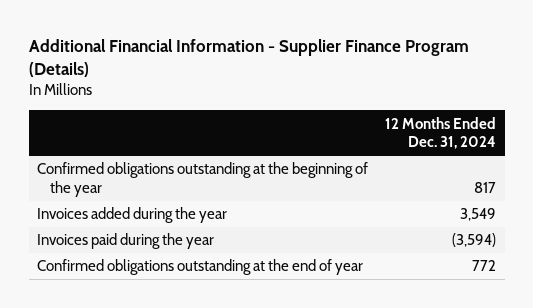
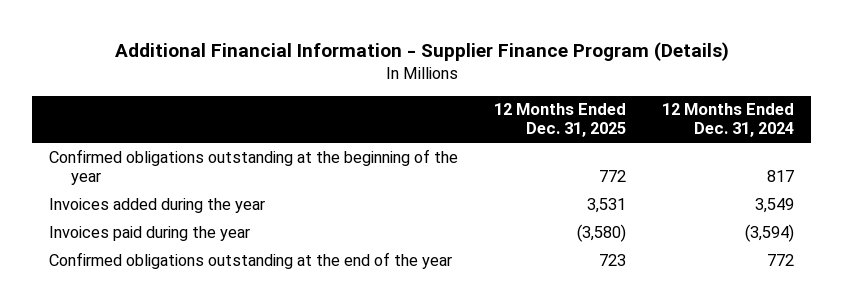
- | 12 Months Ended Dec. 31, 2024
+ | 12 Months Ended Dec. 31, 2025 | 12 Months Ended Dec. 31, 2024
- Confirmed obligations outstanding at the end of year | 772
+ Confirmed obligations outstanding at the end of the year | 723 | 772

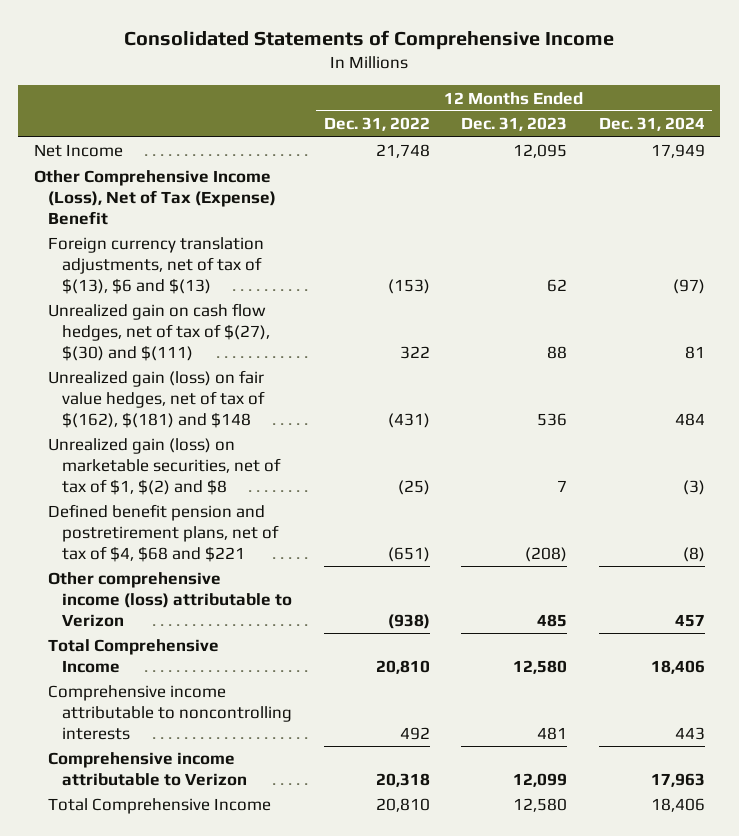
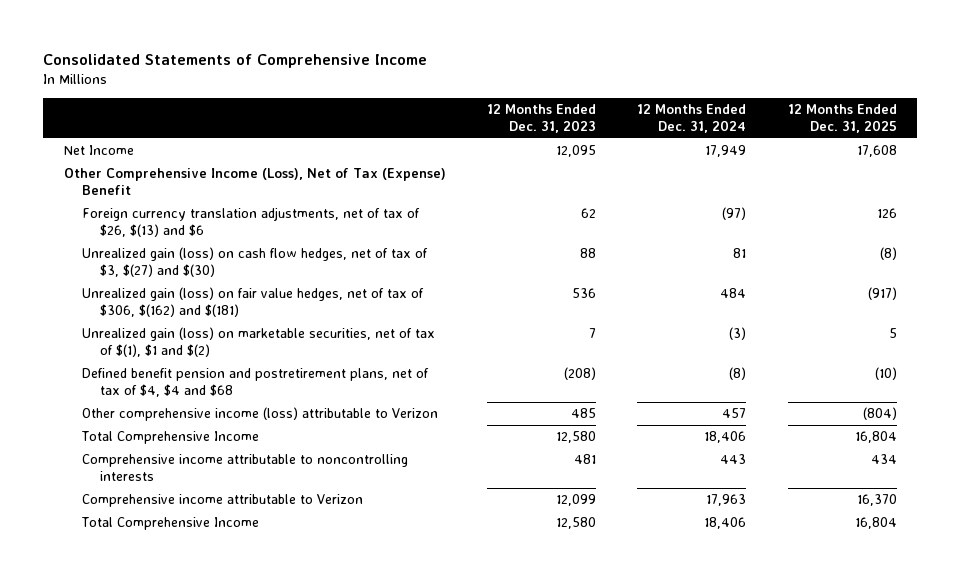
- | 12 Months Ended Dec. 31, 2022 | 12 Months Ended Dec. 31, 2023 | 12 Months Ended Dec. 31, 2024
+ | 12 Months Ended Dec. 31, 2023 | 12 Months Ended Dec. 31, 2024 | 12 Months Ended Dec. 31, 2025
- Foreign currency translation adjustments, net of tax of $(13), $6 and $(13) | (153) | 62 | (97)
- Unrealized gain on cash flow hedges, net of tax of $(27), $(30) and $(111) | 322 | 88 | 81
- Unrealized gain (loss) on fair value hedges, net of tax of $(162), $(181) and $148 | (431) | 536 | 484
- Unrealized gain (loss) on marketable securities, net of tax of $1, $(2) and $8 | (25) | 7 | (3)
- Defined benefit pension and postretirement plans, net of tax of $4, $68 and $221 | (651) | (208) | (8)
+ Foreign currency translation adjustments, net of tax of $26, $(13) and $6 | 62 | (97) | 126
+ Unrealized gain (loss) on cash flow hedges, net of tax of $3, $(27) and $(30) | 88 | 81 | (8)
+ Unrealized gain (loss) on fair value hedges, net of tax of $306, $(162) and $(181) | 536 | 484 | (917)
+ Unrealized gain (loss) on marketable securities, net of tax of $(1), $1 and $(2) | 7 | (3) | 5
+ Defined benefit pension and postretirement plans, net of tax of $4, $4 and $68 | (208) | (8) | (10)

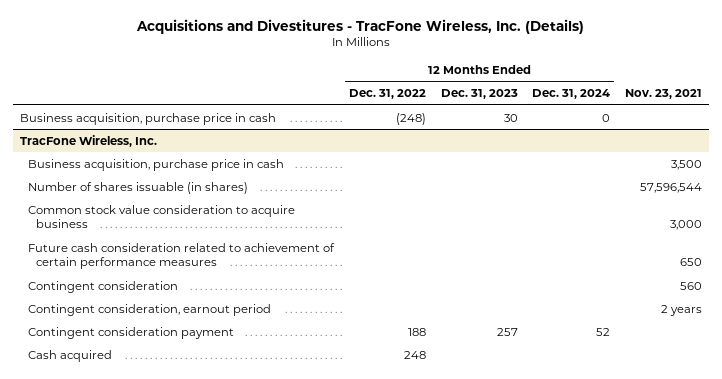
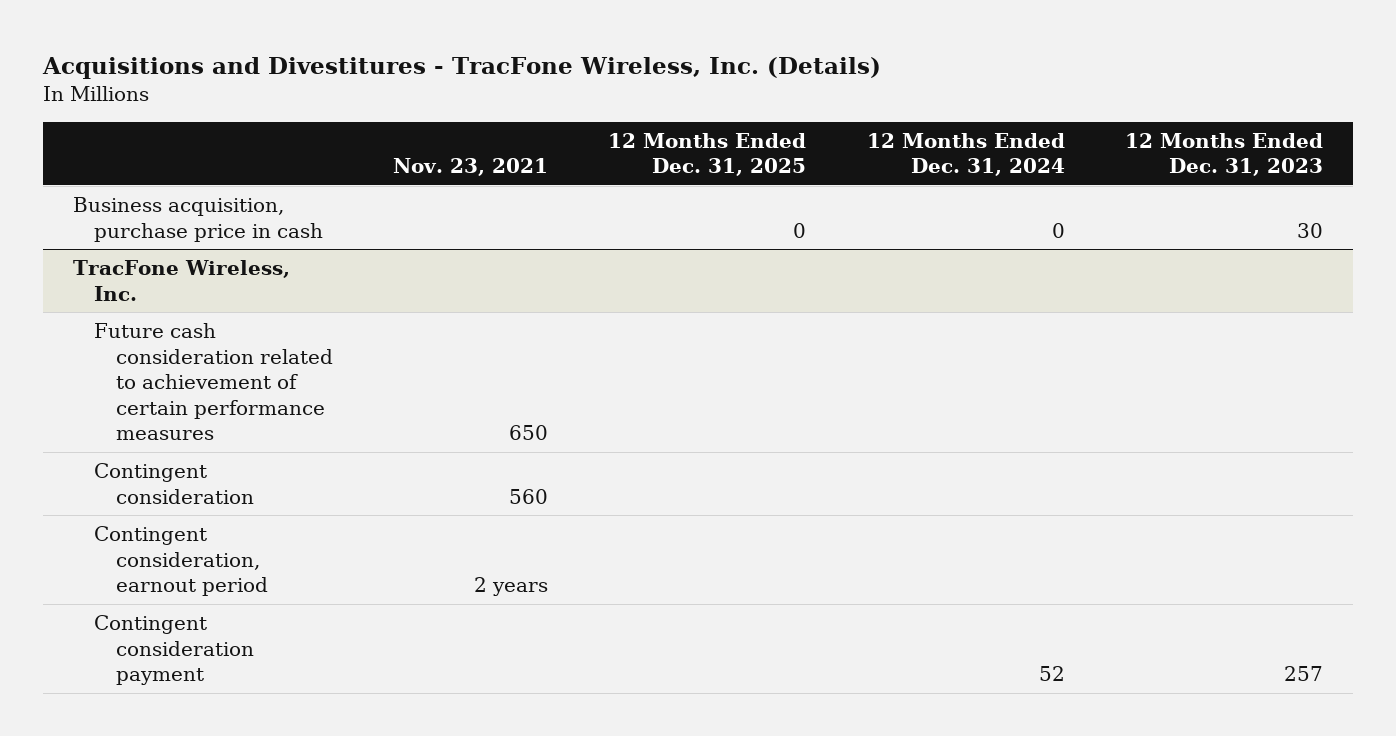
- | 12 Months Ended Dec. 31, 2022 | 12 Months Ended Dec. 31, 2023 | 12 Months Ended Dec. 31, 2024 | Nov. 23, 2021
+ | Nov. 23, 2021 | 12 Months Ended Dec. 31, 2025 | 12 Months Ended Dec. 31, 2024 | 12 Months Ended Dec. 31, 2023
@ TracFone Wireless, Inc.
- Business acquisition, purchase price in cash | | | | 3,500
- Number of shares issuable (in shares) | | | | 57,596,544
- Common stock value consideration to acquire business | | | | 3,000
- Cash acquired | 248 | | |

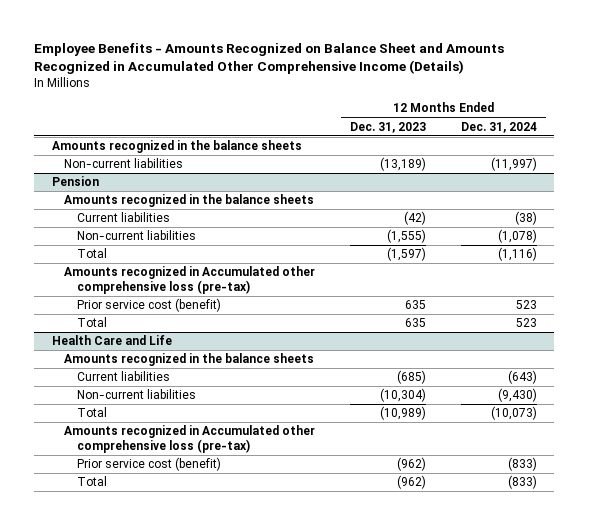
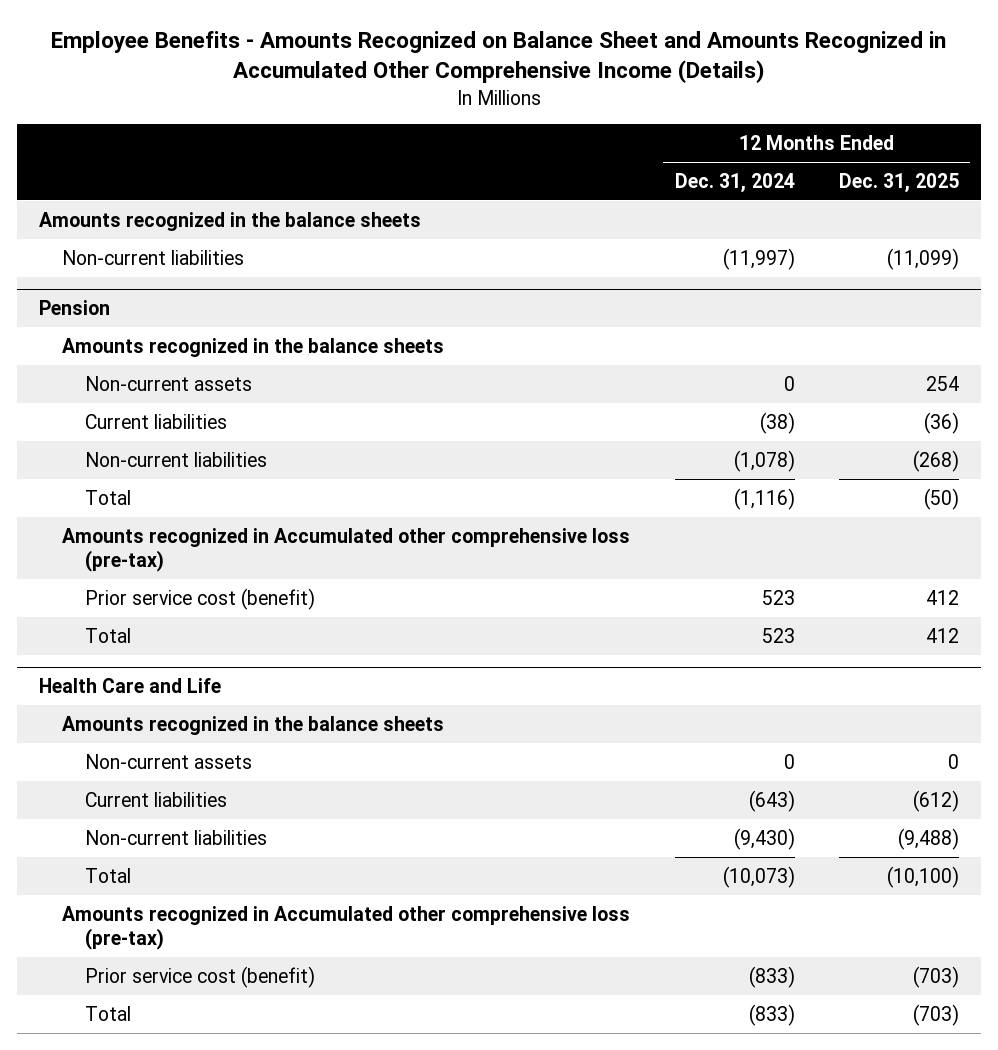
- | 12 Months Ended Dec. 31, 2023 | 12 Months Ended Dec. 31, 2024
+ | 12 Months Ended Dec. 31, 2024 | 12 Months Ended Dec. 31, 2025
@ Pension
+ Non-current assets | 0 | 254
@ Health Care and Life
+ Non-current assets | 0 | 0

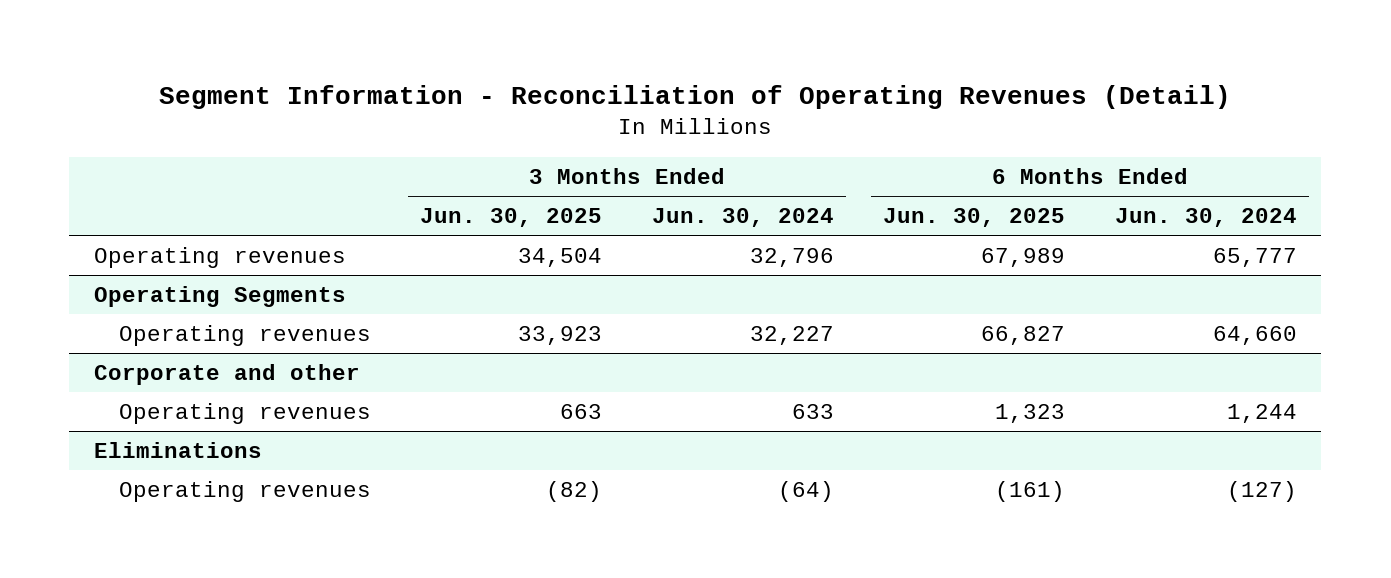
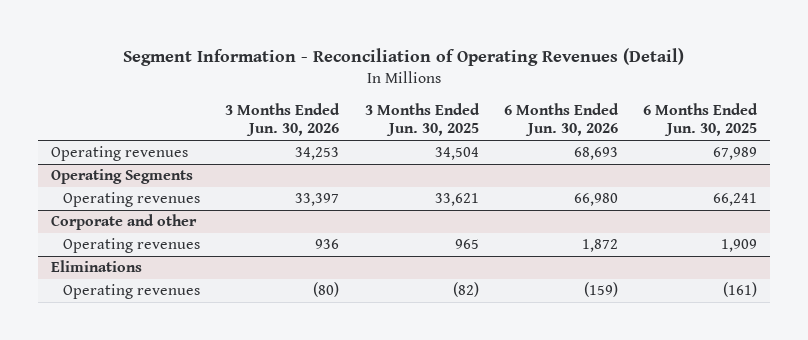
- | 3 Months Ended Jun. 30, 2025 | 3 Months Ended Jun. 30, 2024 | 6 Months Ended Jun. 30, 2025 | 6 Months Ended Jun. 30, 2024
+ | 3 Months Ended Jun. 30, 2026 | 3 Months Ended Jun. 30, 2025 | 6 Months Ended Jun. 30, 2026 | 6 Months Ended Jun. 30, 2025
@ Operating Segments
- Operating revenues | 33,923 | 32,227 | 66,827 | 64,660
+ Operating revenues | 33,397 | 33,621 | 66,980 | 66,241
@ Corporate and other
- Operating revenues | 663 | 633 | 1,323 | 1,244
+ Operating revenues | 936 | 965 | 1,872 | 1,909

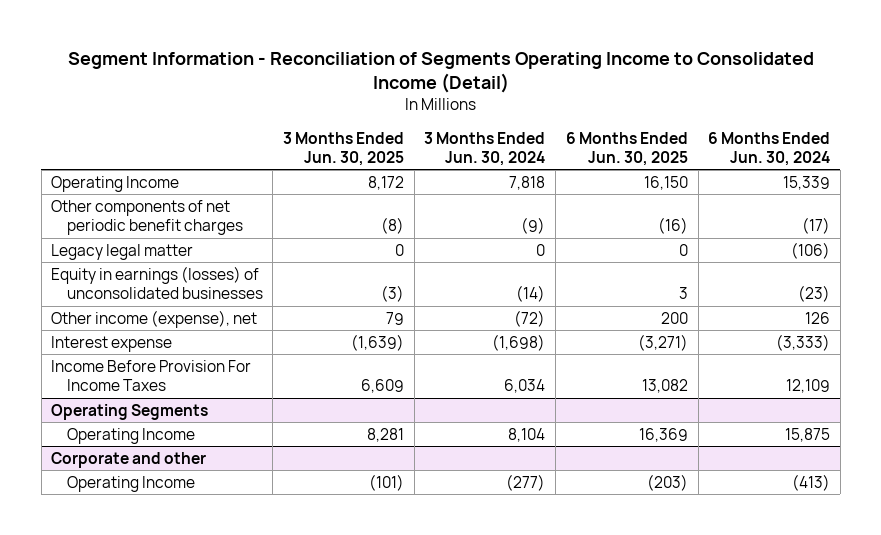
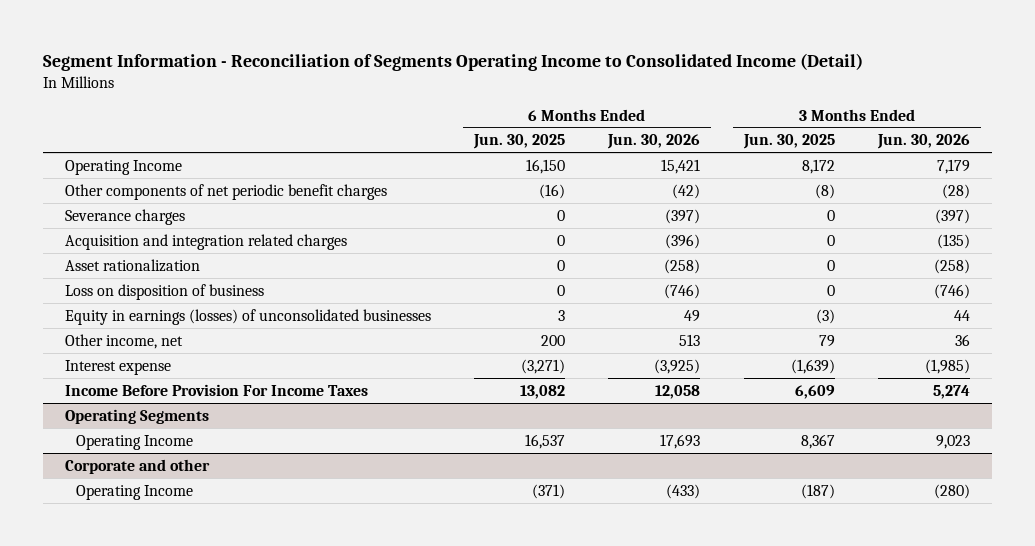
- | 3 Months Ended Jun. 30, 2025 | 3 Months Ended Jun. 30, 2024 | 6 Months Ended Jun. 30, 2025 | 6 Months Ended Jun. 30, 2024
+ | 6 Months Ended Jun. 30, 2025 | 6 Months Ended Jun. 30, 2026 | 3 Months Ended Jun. 30, 2025 | 3 Months Ended Jun. 30, 2026
- Legacy legal matter | 0 | 0 | 0 | (106)
+ Severance charges | 0 | (397) | 0 | (397)
+ Acquisition and integration related charges | 0 | (396) | 0 | (135)
+ Asset rationalization | 0 | (258) | 0 | (258)
+ Loss on disposition of business | 0 | (746) | 0 | (746)
- Other income (expense), net | 79 | (72) | 200 | 126
+ Other income, net | 200 | 513 | 79 | 36
@ Operating Segments
- Operating Income | 8,281 | 8,104 | 16,369 | 15,875
+ Operating Income | 16,537 | 17,693 | 8,367 | 9,023
@ Corporate and other
- Operating Income | (101) | (277) | (203) | (413)
+ Operating Income | (371) | (433) | (187) | (280)

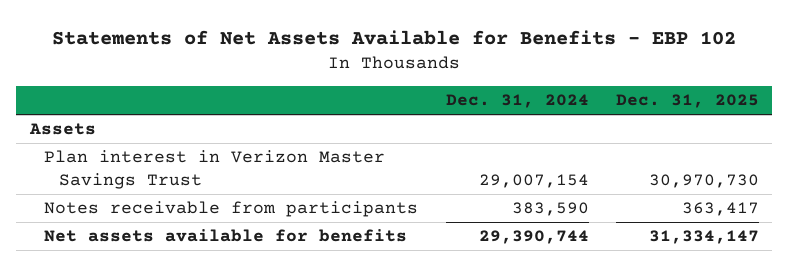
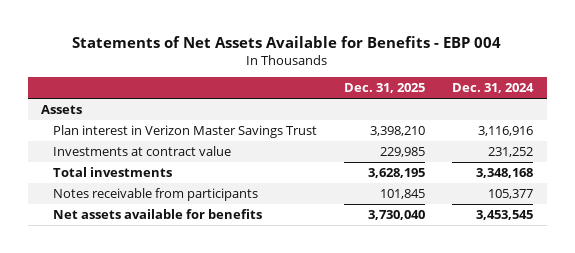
- Statements of Net Assets Available for Benefits - EBP 102
+ Statements of Net Assets Available for Benefits - EBP 004
- | Dec. 31, 2024 | Dec. 31, 2025
+ | Dec. 31, 2025 | Dec. 31, 2024
- Plan interest in Verizon Master Savings Trust | 29,007,154 | 30,970,730
- Notes receivable from participants | 383,590 | 363,417
- Net assets available for benefits | 29,390,744 | 31,334,147
+ Plan interest in Verizon Master Savings Trust | 3,398,210 | 3,116,916
+ Investments at contract value | 229,985 | 231,252
+ Total investments | 3,628,195 | 3,348,168
+ Notes receivable from participants | 101,845 | 105,377
+ Net assets available for benefits | 3,730,040 | 3,453,545

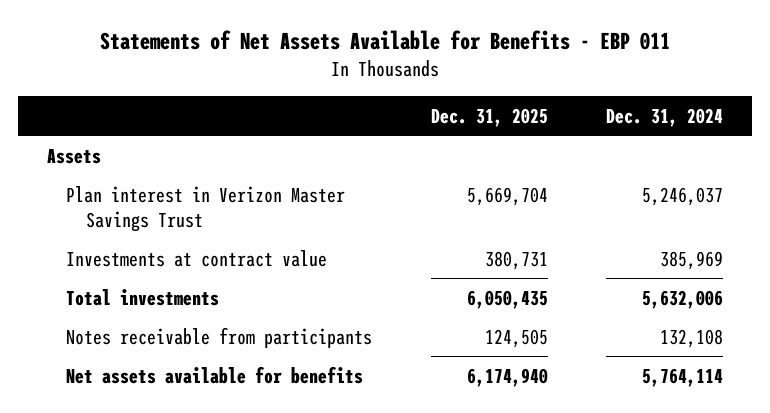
- Statements of Net Assets Available for Benefits - EBP 004
+ Statements of Net Assets Available for Benefits - EBP 011
- Plan interest in Verizon Master Savings Trust | 3,398,210 | 3,116,916
- Investments at contract value | 229,985 | 231,252
- Total investments | 3,628,195 | 3,348,168
- Notes receivable from participants | 101,845 | 105,377
- Net assets available for benefits | 3,730,040 | 3,453,545
+ Plan interest in Verizon Master Savings Trust | 5,669,704 | 5,246,037
+ Investments at contract value | 380,731 | 385,969
+ Total investments | 6,050,435 | 5,632,006
+ Notes receivable from participants | 124,505 | 132,108
+ Net assets available for benefits | 6,174,940 | 5,764,114

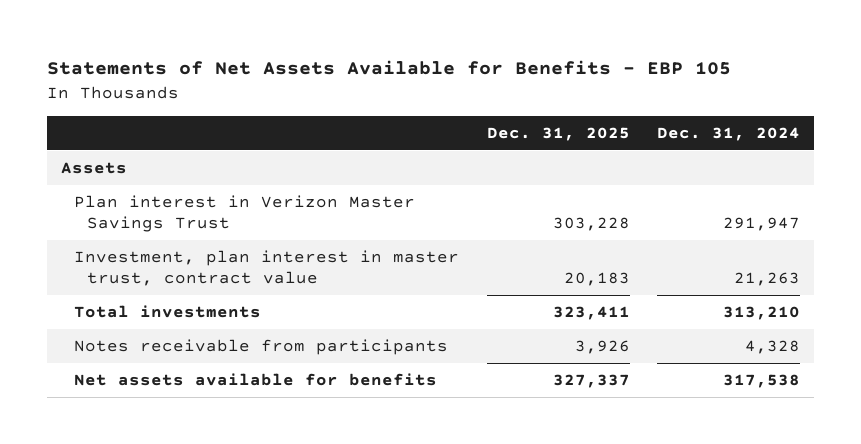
- Statements of Net Assets Available for Benefits - EBP 011
+ Statements of Net Assets Available for Benefits - EBP 105
- Plan interest in Verizon Master Savings Trust | 5,669,704 | 5,246,037
- Investments at contract value | 380,731 | 385,969
- Total investments | 6,050,435 | 5,632,006
- Notes receivable from participants | 124,505 | 132,108
- Net assets available for benefits | 6,174,940 | 5,764,114
+ Plan interest in Verizon Master Savings Trust | 303,228 | 291,947
+ Investment, plan interest in master trust, contract value | 20,183 | 21,263
+ Total investments | 323,411 | 313,210
+ Notes receivable from participants | 3,926 | 4,328
+ Net assets available for benefits | 327,337 | 317,538

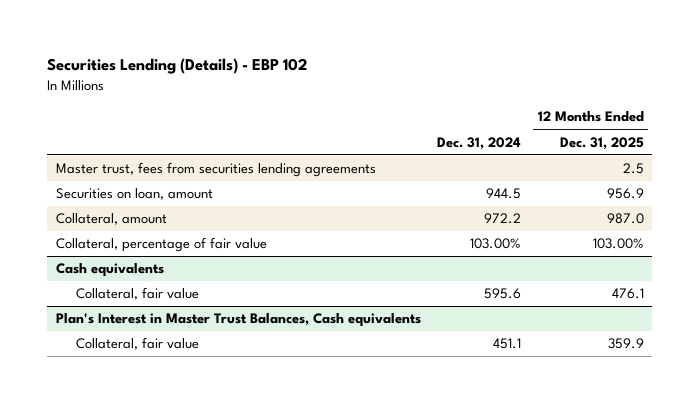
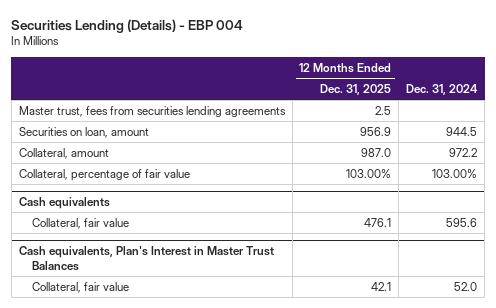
- Securities Lending (Details) - EBP 102
+ Securities Lending (Details) - EBP 004
- | Dec. 31, 2024 | 12 Months Ended Dec. 31, 2025
+ | 12 Months Ended Dec. 31, 2025 | Dec. 31, 2024
- Plan's Interest in Master Trust Balances, Cash equivalents
- Collateral, fair value | 451.1 | 359.9
+ Cash equivalents, Plan's Interest in Master Trust Balances
+ Collateral, fair value | 42.1 | 52.0

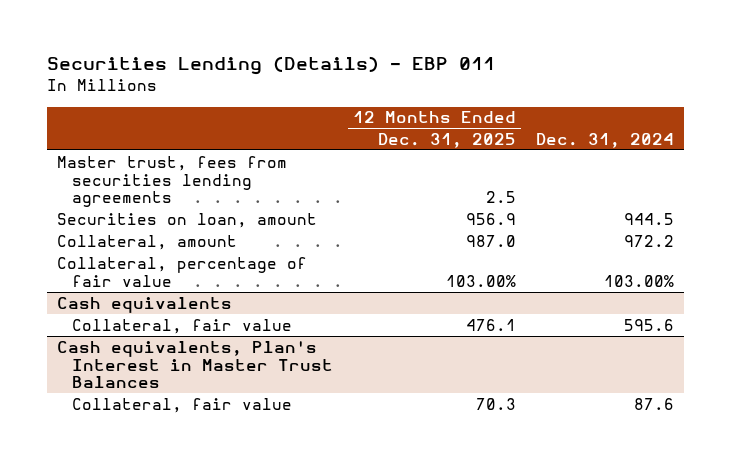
- Securities Lending (Details) - EBP 004
+ Securities Lending (Details) - EBP 011
@ Cash equivalents, Plan's Interest in Master Trust Balances
- Collateral, fair value | 42.1 | 52.0
+ Collateral, fair value | 70.3 | 87.6

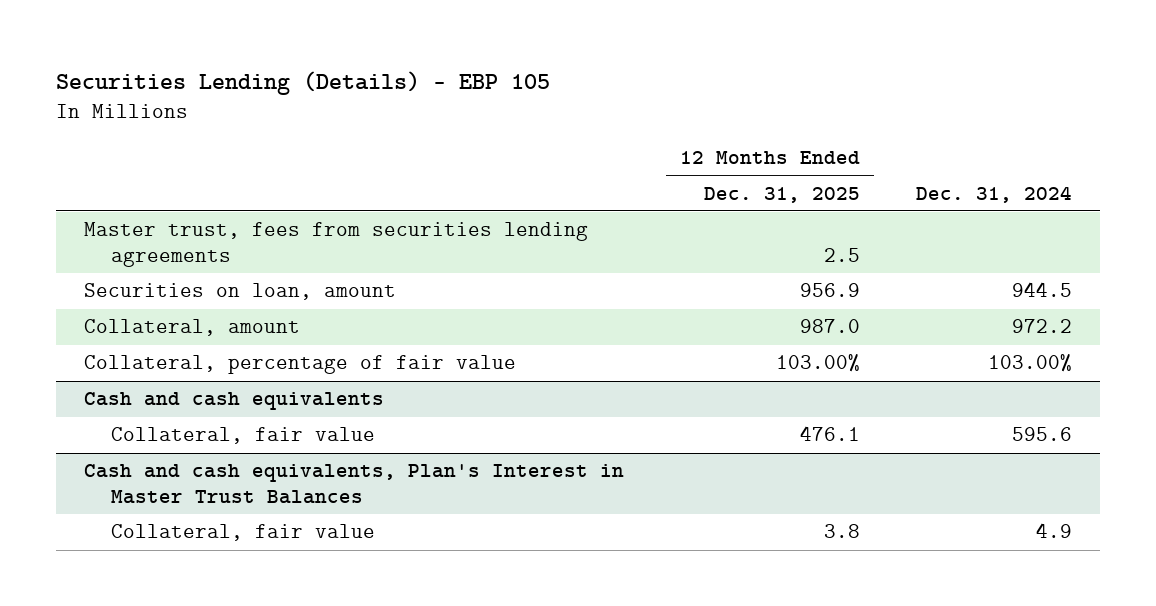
- Securities Lending (Details) - EBP 011
+ Securities Lending (Details) - EBP 105
- Cash equivalents
+ Cash and cash equivalents
- Cash equivalents, Plan's Interest in Master Trust Balances
- Collateral, fair value | 70.3 | 87.6
+ Cash and cash equivalents, Plan's Interest in Master Trust Balances
+ Collateral, fair value | 3.8 | 4.9

